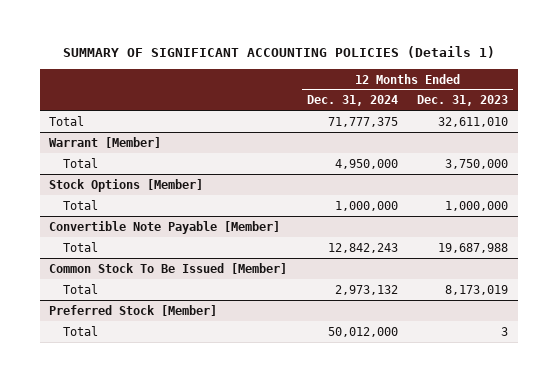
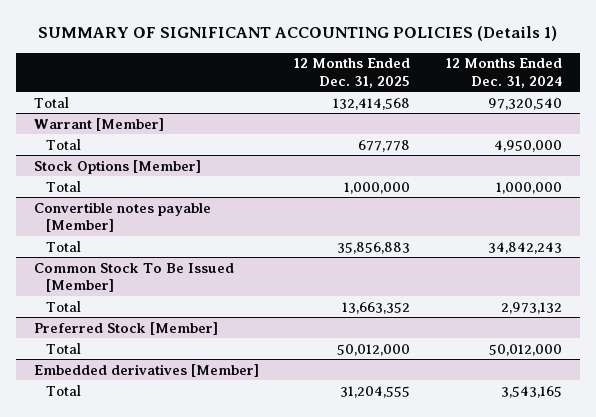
- | 12 Months Ended Dec. 31, 2024 | 12 Months Ended Dec. 31, 2023
+ | 12 Months Ended Dec. 31, 2025 | 12 Months Ended Dec. 31, 2024
- Total | 71,777,375 | 32,611,010
+ Total | 132,414,568 | 97,320,540
- Convertible Note Payable [Member]
- Total | 12,842,243 | 19,687,988
+ Convertible notes payable [Member]
+ Total | 35,856,883 | 34,842,243
+ Embedded derivatives [Member]
+ Total | 31,204,555 | 3,543,165

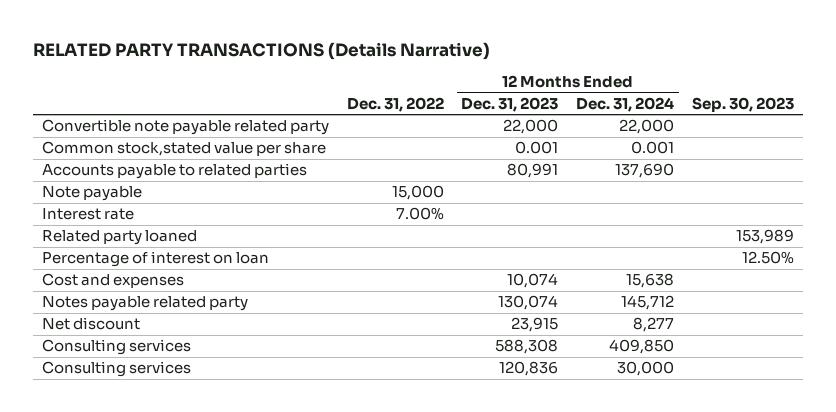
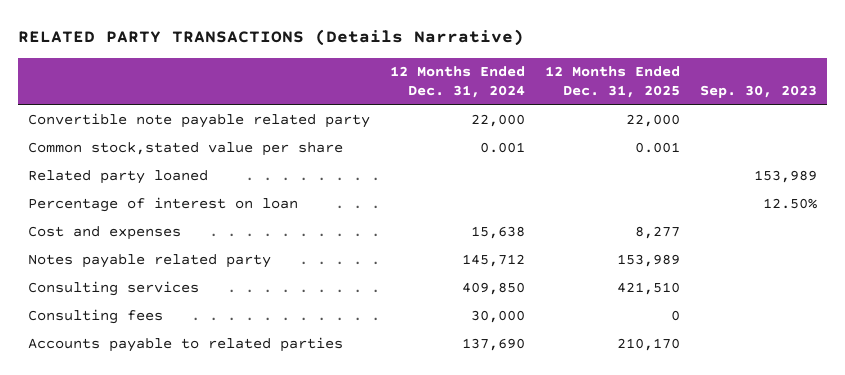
- | Dec. 31, 2022 | 12 Months Ended Dec. 31, 2023 | 12 Months Ended Dec. 31, 2024 | Sep. 30, 2023
+ | 12 Months Ended Dec. 31, 2024 | 12 Months Ended Dec. 31, 2025 | Sep. 30, 2023
- Note payable | 15,000 | | |
- Interest rate | 7.00% | | |
- Net discount | | 23,915 | 8,277 |
- Consulting services | | 120,836 | 30,000 |
+ Consulting fees | 30,000 | 0 |
moved down: Accounts payable to related parties | 137,690 | 210,170 |

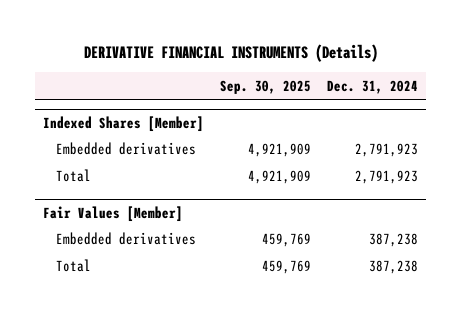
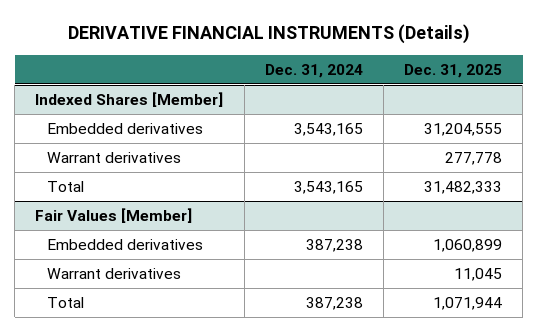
- | Sep. 30, 2025 | Dec. 31, 2024
+ | Dec. 31, 2024 | Dec. 31, 2025
@ Indexed Shares [Member]
- Embedded derivatives | 4,921,909 | 2,791,923
- Total | 4,921,909 | 2,791,923
+ Embedded derivatives | 3,543,165 | 31,204,555
+ Warrant derivatives | | 277,778
+ Total | 3,543,165 | 31,482,333
@ Fair Values [Member]
+ Warrant derivatives | | 11,045

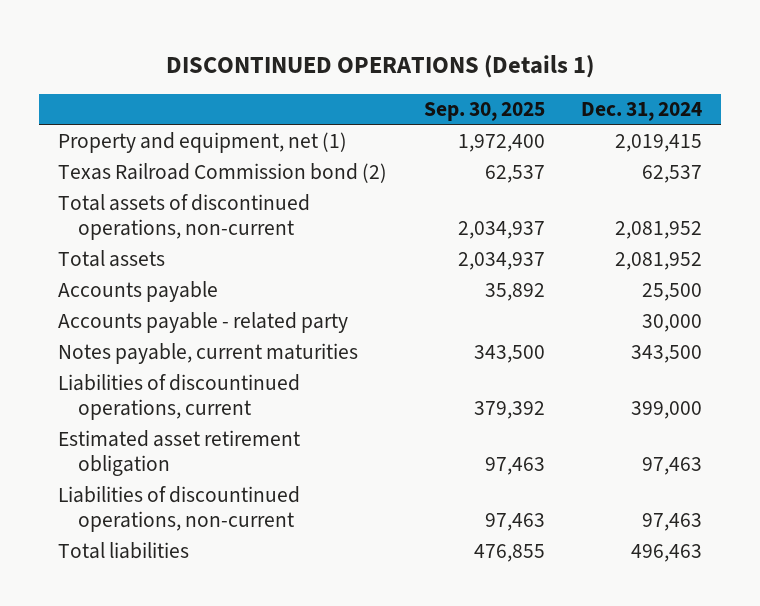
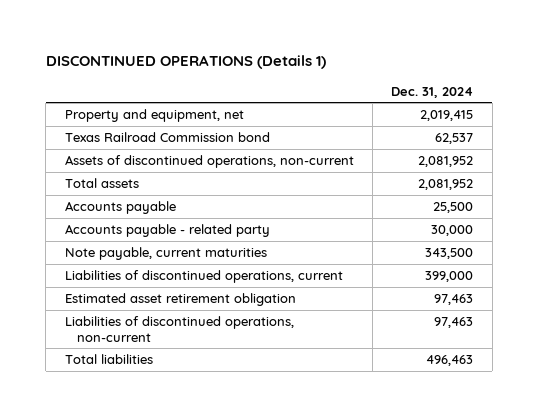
- | Sep. 30, 2025 | Dec. 31, 2024
+ | Dec. 31, 2024
- Property and equipment, net (1) | 1,972,400 | 2,019,415
- Texas Railroad Commission bond (2) | 62,537 | 62,537
- Total assets of discontinued operations, non-current | 2,034,937 | 2,081,952
+ Property and equipment, net | 2,019,415
+ Texas Railroad Commission bond | 62,537
+ Assets of discontinued operations, non-current | 2,081,952
- Notes payable, current maturities | 343,500 | 343,500
- Liabilities of discountinued operations, current | 379,392 | 399,000
+ Note payable, current maturities | 343,500
+ Liabilities of discontinued operations, current | 399,000
- Liabilities of discountinued operations, non-current | 97,463 | 97,463
+ Liabilities of discontinued operations, non-current | 97,463

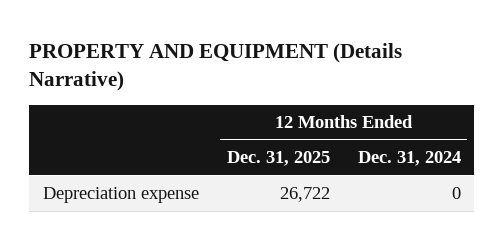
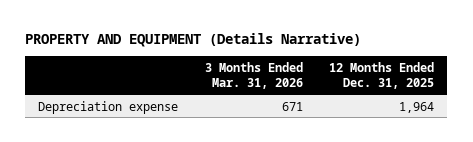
- | 12 Months Ended Dec. 31, 2025 | 12 Months Ended Dec. 31, 2024
+ | 3 Months Ended Mar. 31, 2026 | 12 Months Ended Dec. 31, 2025
- Depreciation expense | 26,722 | 0
+ Depreciation expense | 671 | 1,964

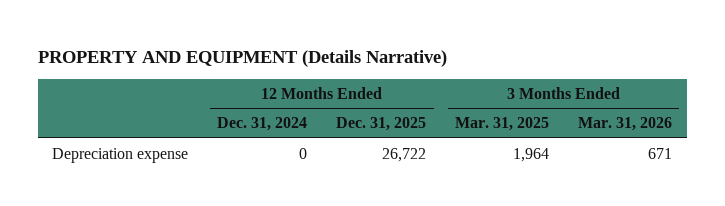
- | 3 Months Ended Mar. 31, 2026 | 12 Months Ended Dec. 31, 2025
+ | 12 Months Ended Dec. 31, 2024 | 12 Months Ended Dec. 31, 2025 | 3 Months Ended Mar. 31, 2025 | 3 Months Ended Mar. 31, 2026
- Depreciation expense | 671 | 1,964
+ Depreciation expense | 0 | 26,722 | 1,964 | 671

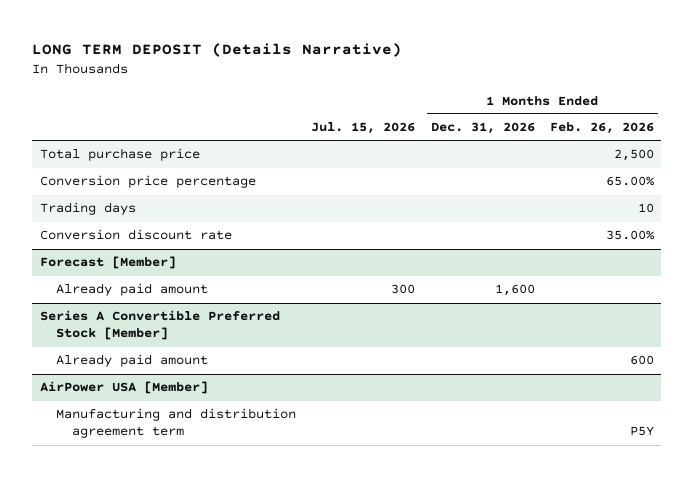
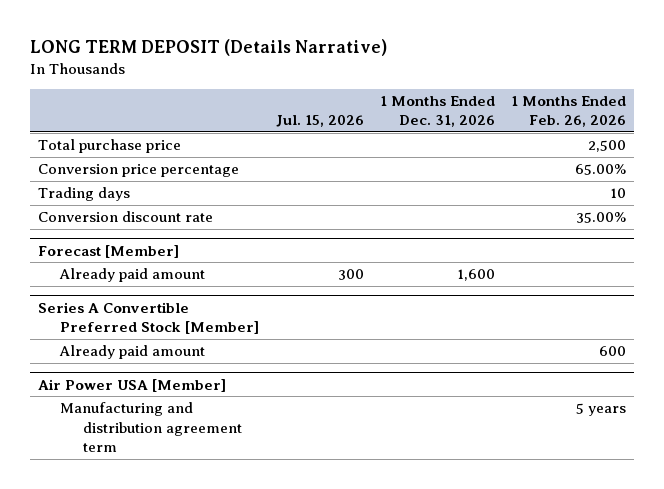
- AirPower USA [Member]
- Manufacturing and distribution agreement term | | | P5Y
+ Air Power USA [Member]
+ Manufacturing and distribution agreement term | | | 5 years

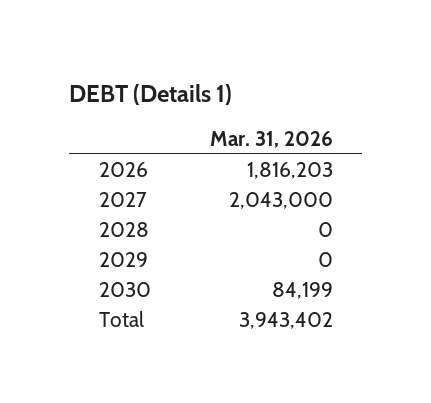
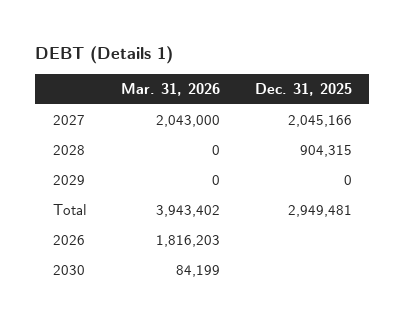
- | Mar. 31, 2026
+ | Mar. 31, 2026 | Dec. 31, 2025
moved down: 2026 | 1,816,203 |
moved down: 2030 | 84,199 |

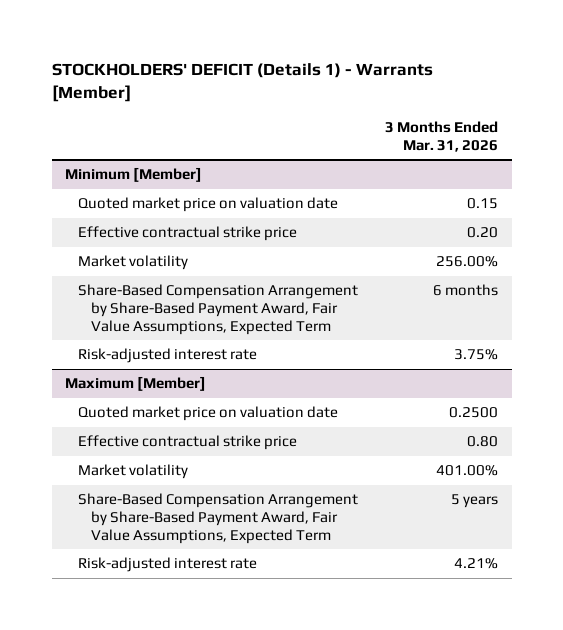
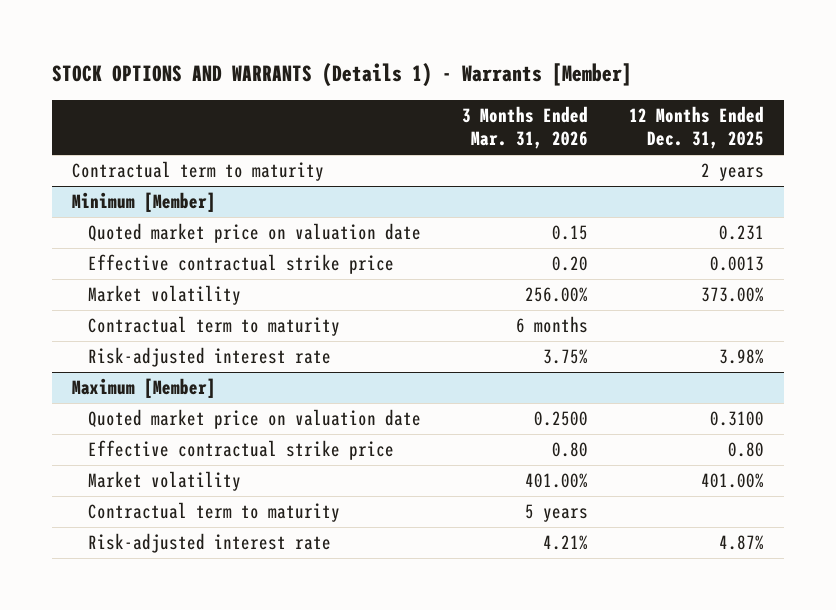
- STOCKHOLDERS' DEFICIT (Details 1) - Warrants [Member]
+ STOCK OPTIONS AND WARRANTS (Details 1) - Warrants [Member]
- | 3 Months Ended Mar. 31, 2026
+ | 3 Months Ended Mar. 31, 2026 | 12 Months Ended Dec. 31, 2025
+ Contractual term to maturity | | 2 years
@ Minimum [Member]
- Share-Based Compensation Arrangement by Share-Based Payment Award, Fair Value Assumptions, Expected Term | 6 months
+ Contractual term to maturity | 6 months |
@ Maximum [Member]
- Share-Based Compensation Arrangement by Share-Based Payment Award, Fair Value Assumptions, Expected Term | 5 years
+ Contractual term to maturity | 5 years |

